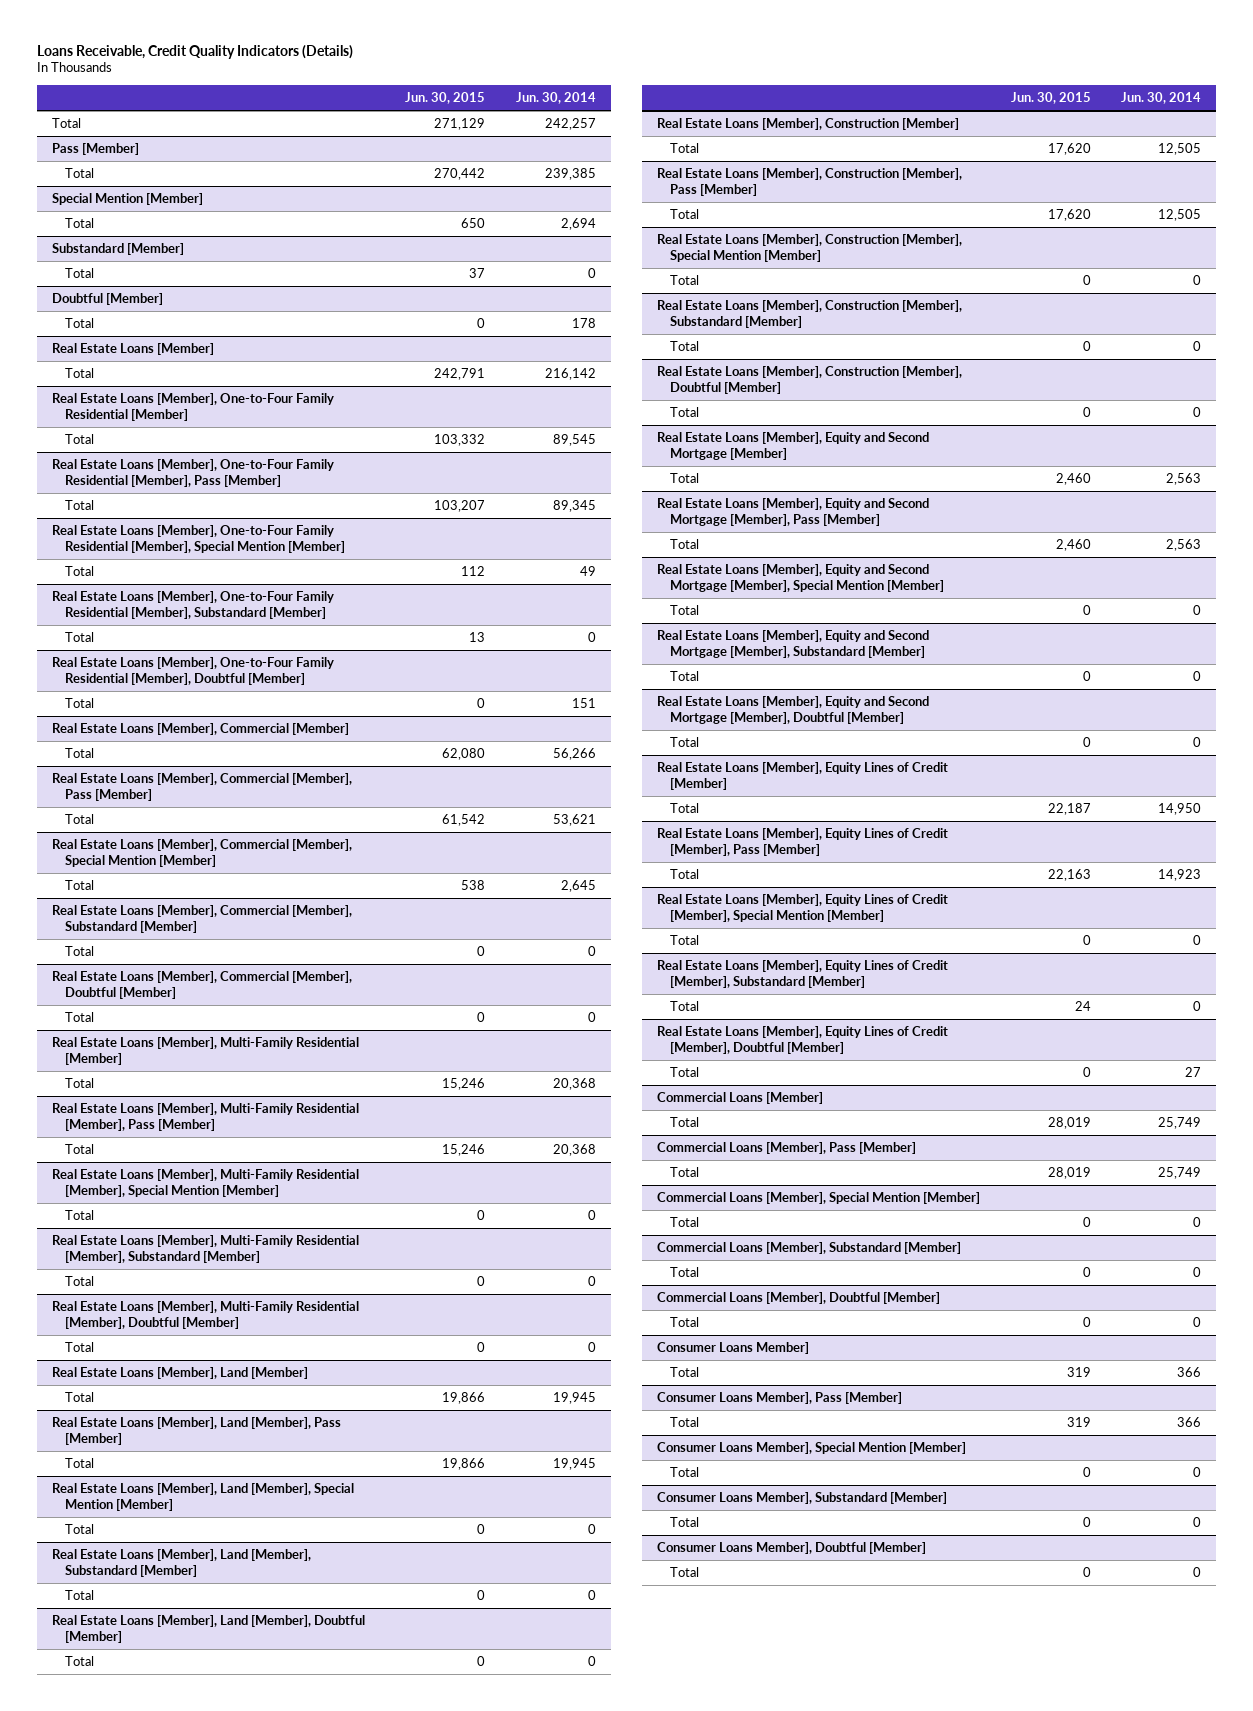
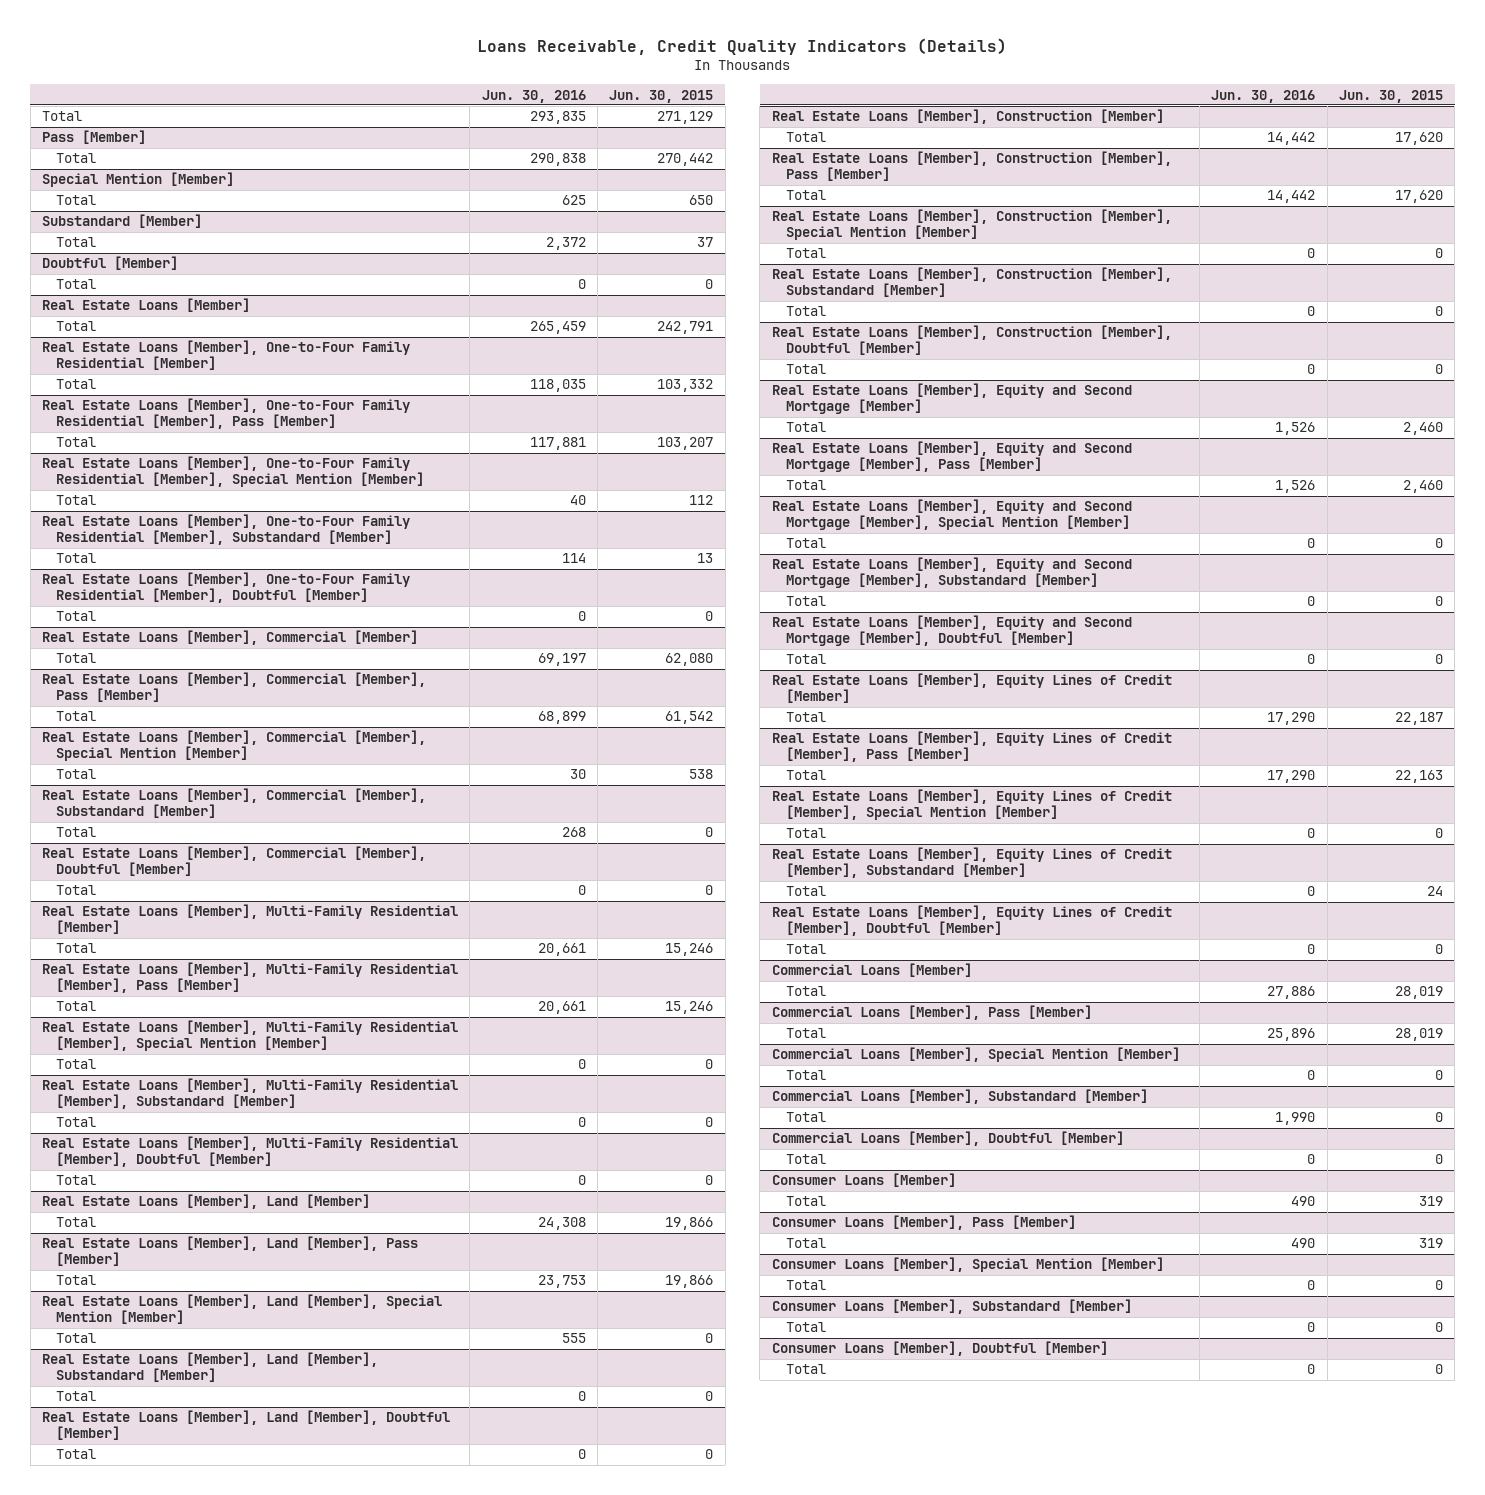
- | Jun. 30, 2015 | Jun. 30, 2014
+ | Jun. 30, 2016 | Jun. 30, 2015
- Consumer Loans Member]
+ Consumer Loans [Member]
- Consumer Loans Member], Pass [Member]
+ Consumer Loans [Member], Pass [Member]
- Consumer Loans Member], Special Mention [Member]
+ Consumer Loans [Member], Special Mention [Member]
- Consumer Loans Member], Substandard [Member]
+ Consumer Loans [Member], Substandard [Member]
- Consumer Loans Member], Doubtful [Member]
+ Consumer Loans [Member], Doubtful [Member]

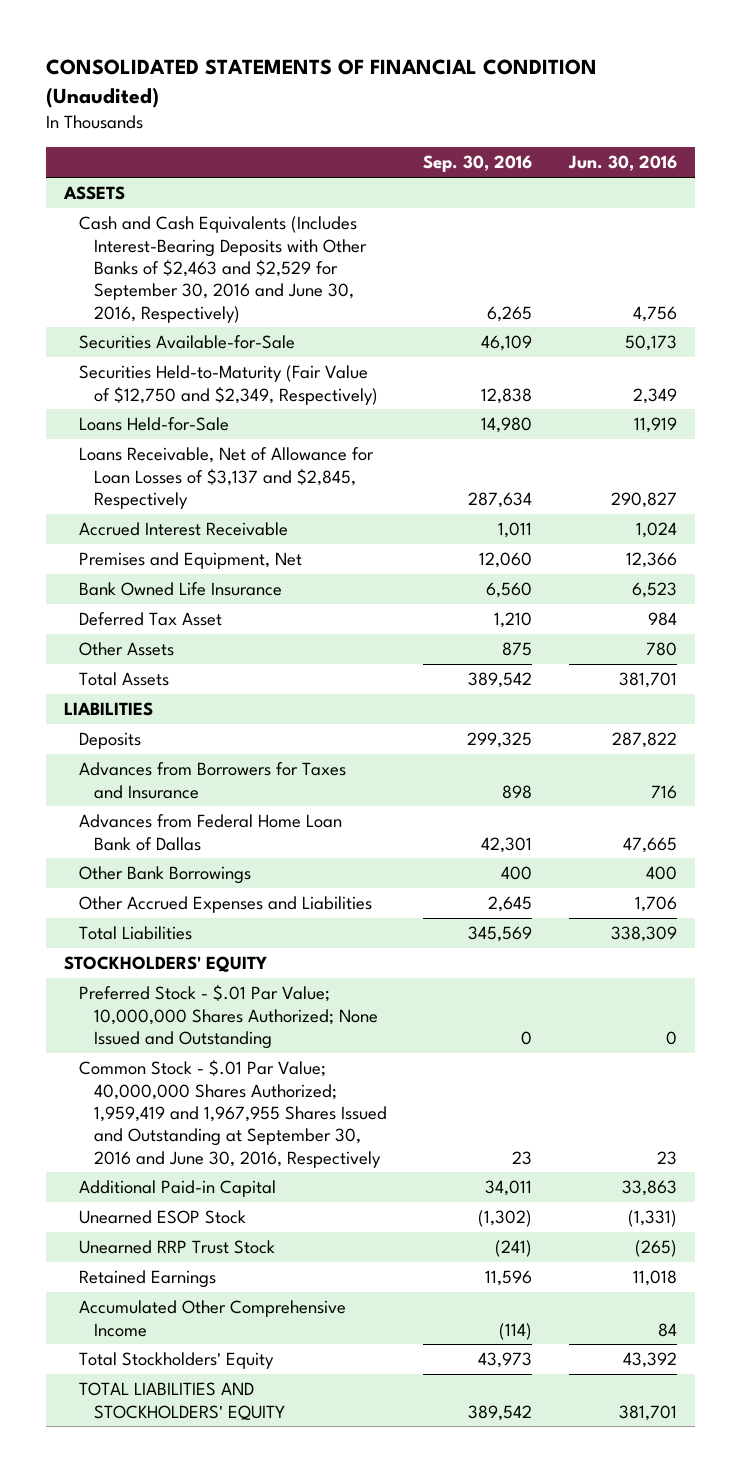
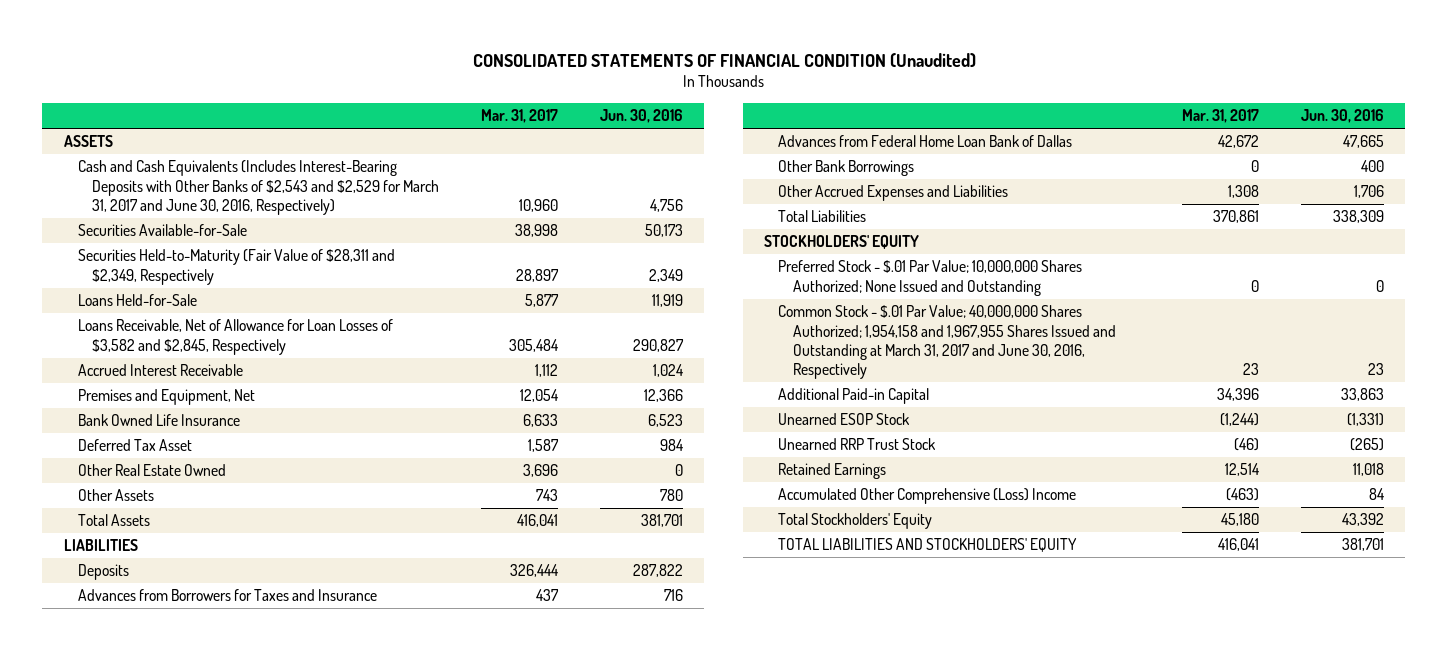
- | Sep. 30, 2016 | Jun. 30, 2016
+ | Mar. 31, 2017 | Jun. 30, 2016
- Cash and Cash Equivalents (Includes Interest-Bearing Deposits with Other Banks of $2,463 and $2,529 for September 30, 2016 and June 30, 2016, Respectively) | 6,265 | 4,756
+ Cash and Cash Equivalents (Includes Interest-Bearing Deposits with Other Banks of $2,543 and $2,529 for March 31, 2017 and June 30, 2016, Respectively) | 10,960 | 4,756
- Securities Held-to-Maturity (Fair Value of $12,750 and $2,349, Respectively) | 12,838 | 2,349
+ Securities Held-to-Maturity (Fair Value of $28,311 and $2,349, Respectively | 28,897 | 2,349
- Loans Receivable, Net of Allowance for Loan Losses of $3,137 and $2,845, Respectively | 287,634 | 290,827
+ Loans Receivable, Net of Allowance for Loan Losses of $3,582 and $2,845, Respectively | 305,484 | 290,827
+ Other Real Estate Owned | 3,696 | 0
- Common Stock - $.01 Par Value; 40,000,000 Shares Authorized; 1,959,419 and 1,967,955 Shares Issued and Outstanding at September 30, 2016 and June 30, 2016, Respectively | 23 | 23
+ Common Stock - $.01 Par Value; 40,000,000 Shares Authorized; 1,954,158 and 1,967,955 Shares Issued and Outstanding at March 31, 2017 and June 30, 2016, Respectively | 23 | 23
- Accumulated Other Comprehensive Income | (114) | 84
+ Accumulated Other Comprehensive (Loss) Income | (463) | 84

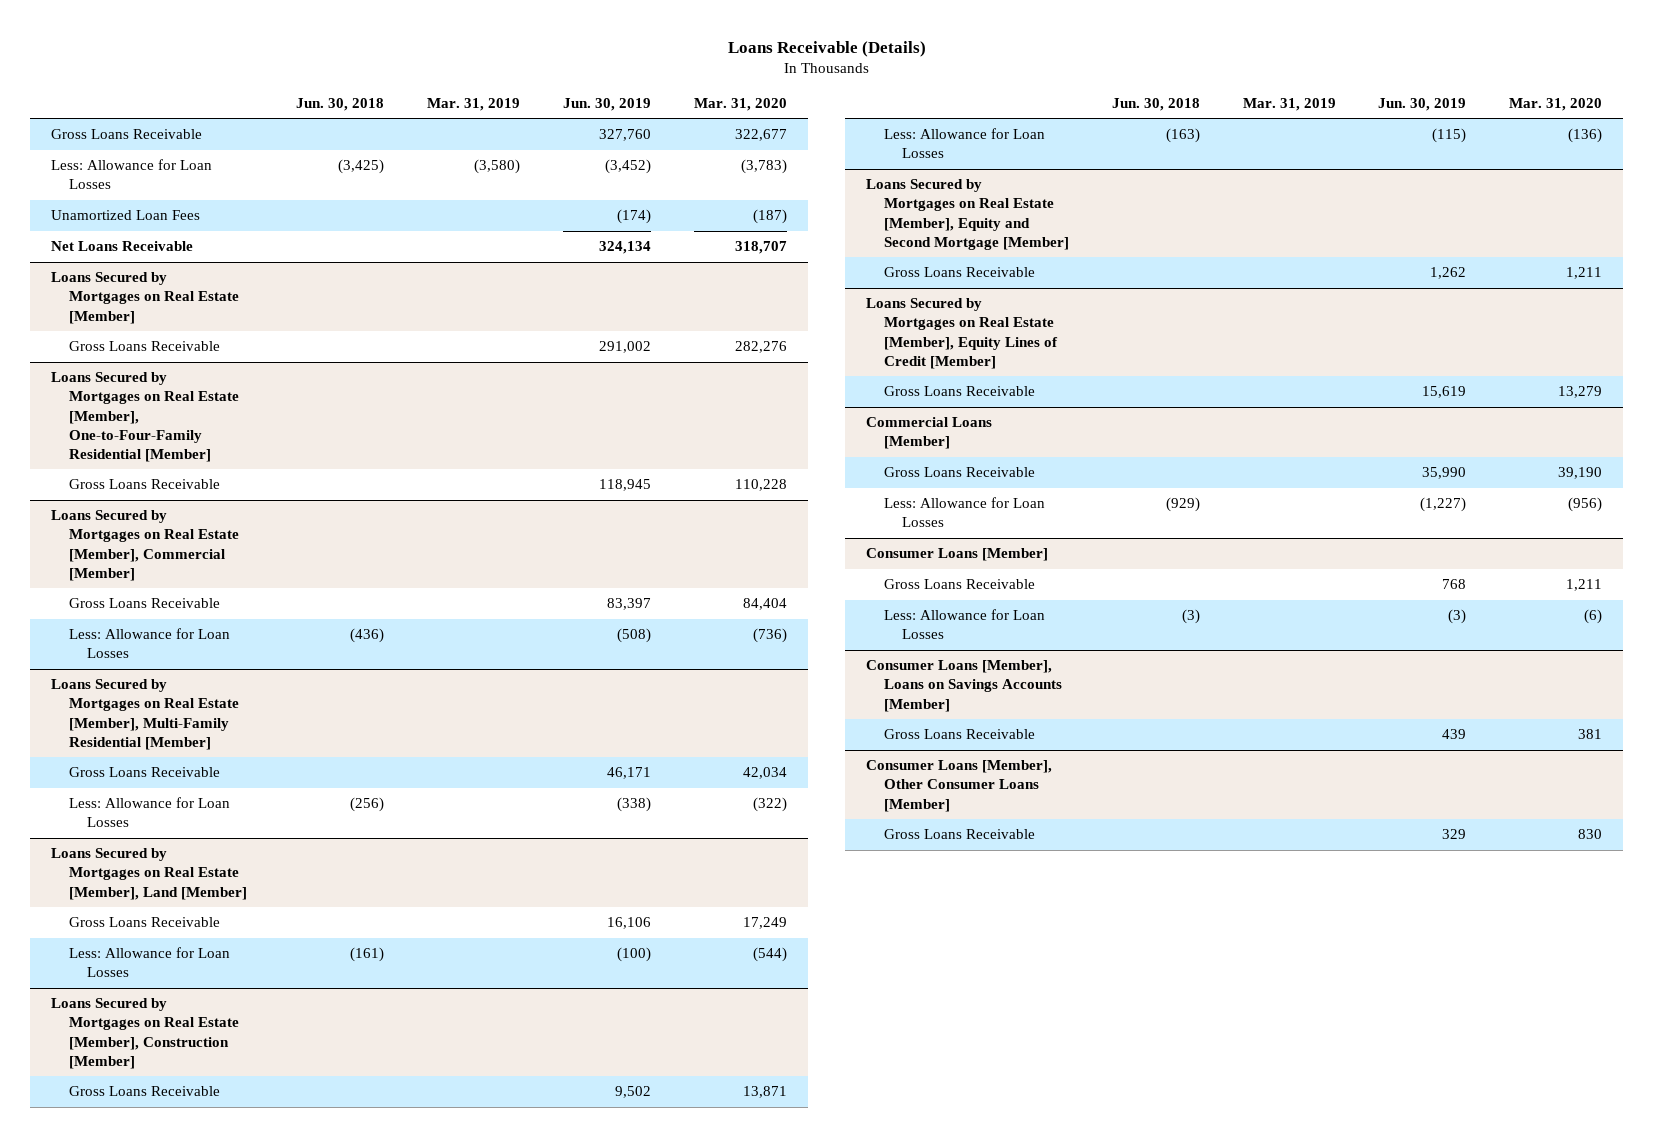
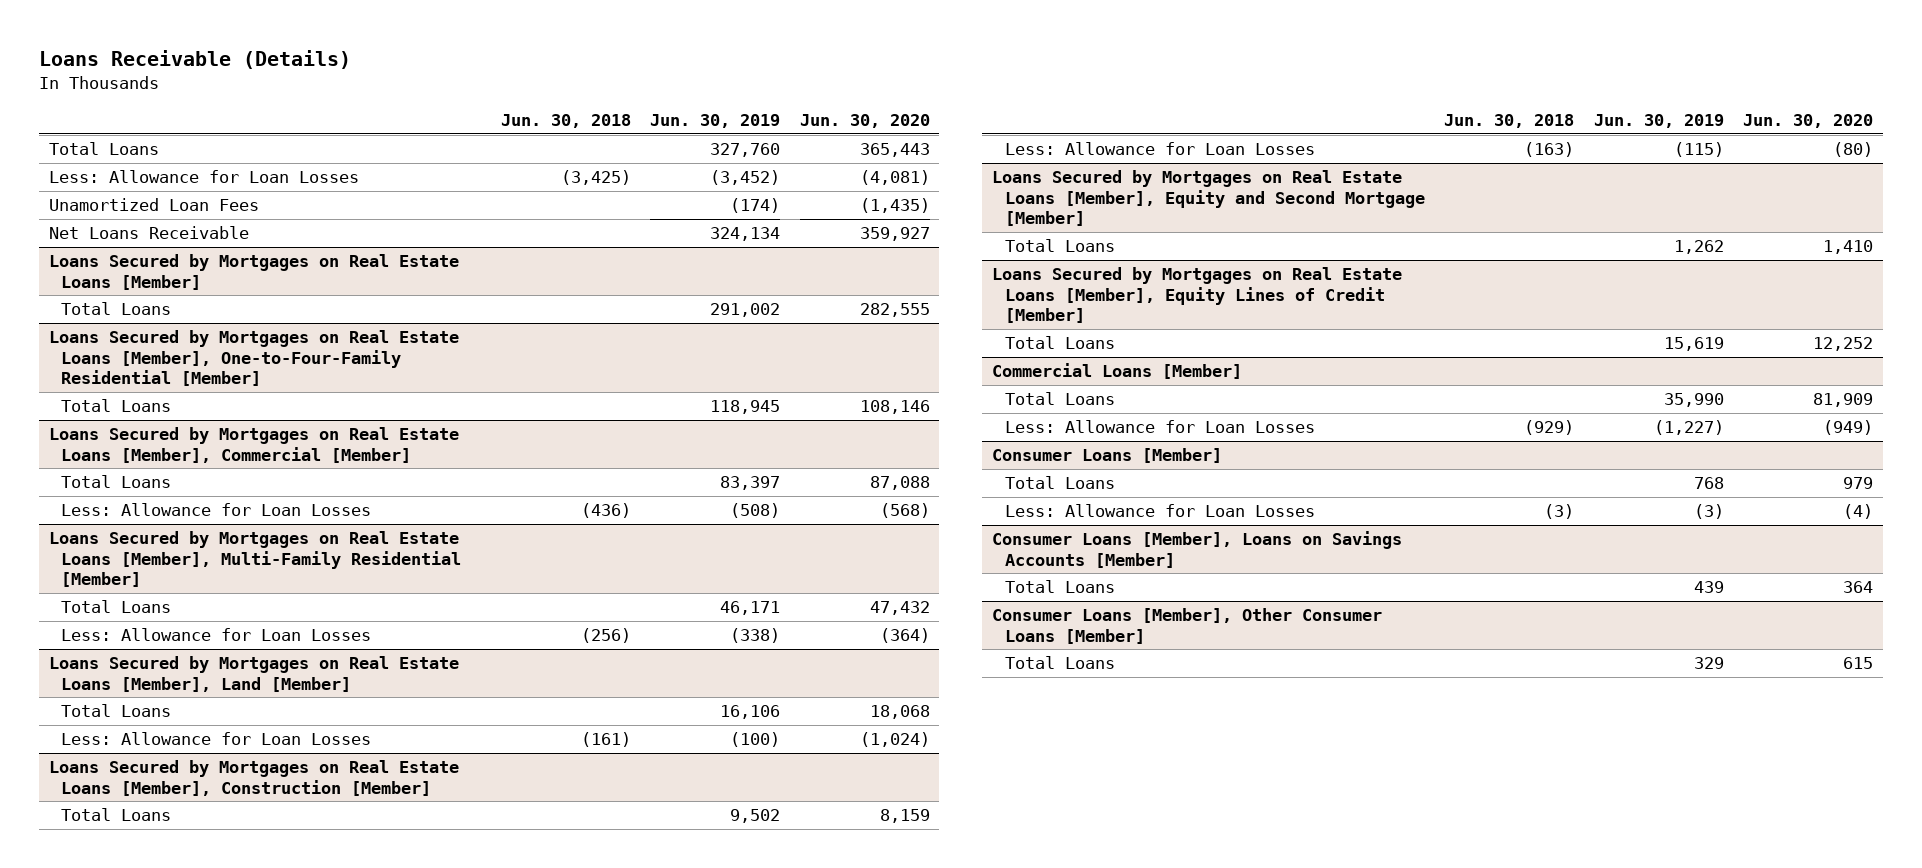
- | Jun. 30, 2018 | Mar. 31, 2019 | Jun. 30, 2019 | Mar. 31, 2020
+ | Jun. 30, 2018 | Jun. 30, 2019 | Jun. 30, 2020
- Gross Loans Receivable | | | 327,760 | 322,677
+ Total Loans | | 327,760 | 365,443
- Loans Secured by Mortgages on Real Estate [Member]
- Gross Loans Receivable | | | 291,002 | 282,276
- Loans Secured by Mortgages on Real Estate [Member], One-to-Four-Family Residential [Member]
- Gross Loans Receivable | | | 118,945 | 110,228
- Loans Secured by Mortgages on Real Estate [Member], Commercial [Member]
- Gross Loans Receivable | | | 83,397 | 84,404
+ Loans Secured by Mortgages on Real Estate Loans [Member]
+ Total Loans | | 291,002 | 282,555
+ Loans Secured by Mortgages on Real Estate Loans [Member], One-to-Four-Family Residential [Member]
+ Total Loans | | 118,945 | 108,146
+ Loans Secured by Mortgages on Real Estate Loans [Member], Commercial [Member]
+ Total Loans | | 83,397 | 87,088
- Loans Secured by Mortgages on Real Estate [Member], Multi-Family Residential [Member]
- Gross Loans Receivable | | | 46,171 | 42,034
+ Loans Secured by Mortgages on Real Estate Loans [Member], Multi-Family Residential [Member]
+ Total Loans | | 46,171 | 47,432
- Loans Secured by Mortgages on Real Estate [Member], Land [Member]
- Gross Loans Receivable | | | 16,106 | 17,249
+ Loans Secured by Mortgages on Real Estate Loans [Member], Land [Member]
+ Total Loans | | 16,106 | 18,068
- Loans Secured by Mortgages on Real Estate [Member], Construction [Member]
- Gross Loans Receivable | | | 9,502 | 13,871
+ Loans Secured by Mortgages on Real Estate Loans [Member], Construction [Member]
+ Total Loans | | 9,502 | 8,159
- Loans Secured by Mortgages on Real Estate [Member], Equity and Second Mortgage [Member]
- Gross Loans Receivable | | | 1,262 | 1,211
- Loans Secured by Mortgages on Real Estate [Member], Equity Lines of Credit [Member]
- Gross Loans Receivable | | | 15,619 | 13,279
+ Loans Secured by Mortgages on Real Estate Loans [Member], Equity and Second Mortgage [Member]
+ Total Loans | | 1,262 | 1,410
+ Loans Secured by Mortgages on Real Estate Loans [Member], Equity Lines of Credit [Member]
+ Total Loans | | 15,619 | 12,252
@ Commercial Loans [Member]
- Gross Loans Receivable | | | 35,990 | 39,190
+ Total Loans | | 35,990 | 81,909
@ Consumer Loans [Member]
- Gross Loans Receivable | | | 768 | 1,211
+ Total Loans | | 768 | 979
@ Consumer Loans [Member], Loans on Savings Accounts [Member]
- Gross Loans Receivable | | | 439 | 381
+ Total Loans | | 439 | 364
@ Consumer Loans [Member], Other Consumer Loans [Member]
- Gross Loans Receivable | | | 329 | 830
+ Total Loans | | 329 | 615

